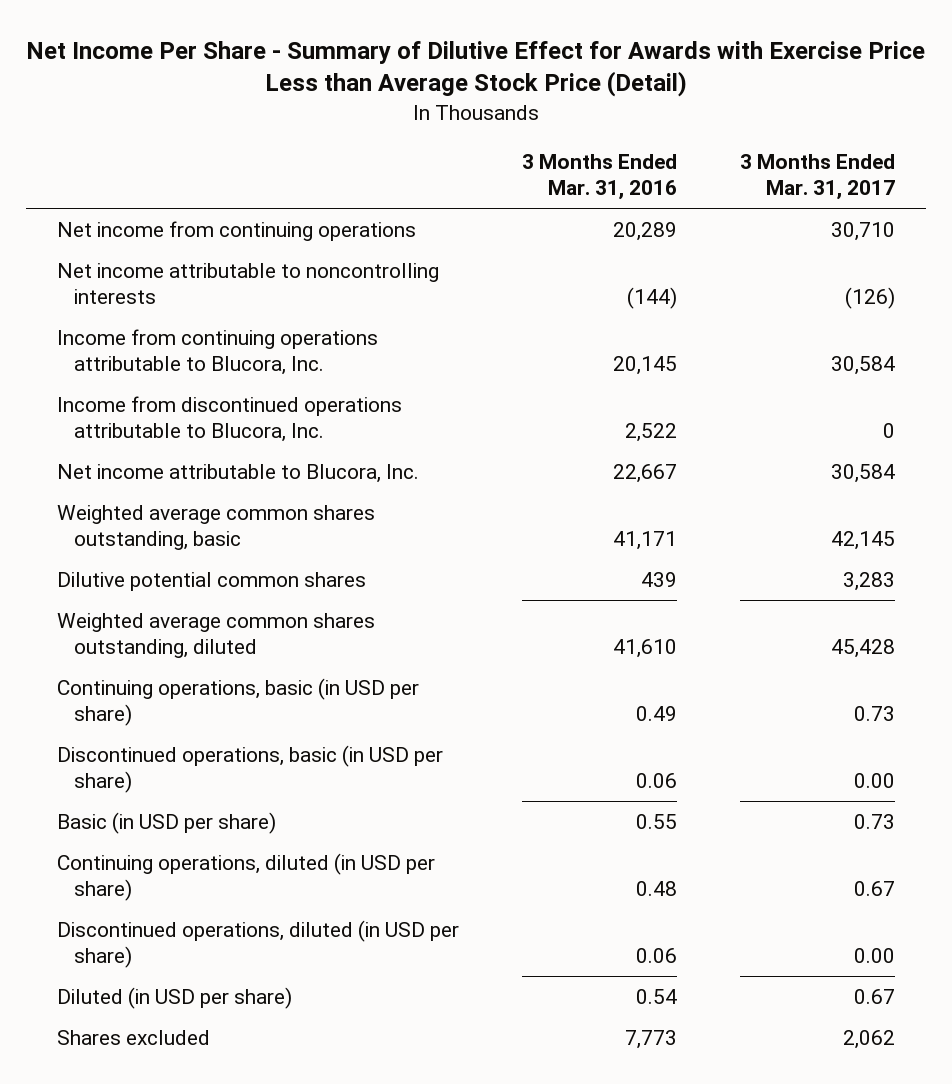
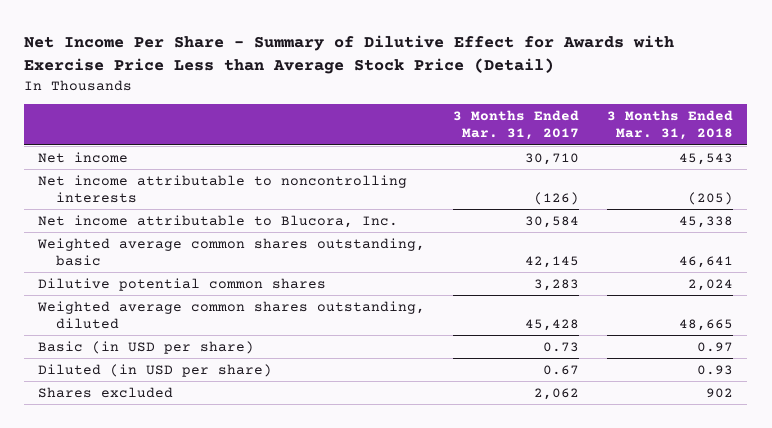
- | 3 Months Ended Mar. 31, 2016 | 3 Months Ended Mar. 31, 2017
+ | 3 Months Ended Mar. 31, 2017 | 3 Months Ended Mar. 31, 2018
- Net income from continuing operations | 20,289 | 30,710
+ Net income | 30,710 | 45,543
- Income from continuing operations attributable to Blucora, Inc. | 20,145 | 30,584
- Income from discontinued operations attributable to Blucora, Inc. | 2,522 | 0
- Continuing operations, basic (in USD per share) | 0.49 | 0.73
- Discontinued operations, basic (in USD per share) | 0.06 | 0.00
- Continuing operations, diluted (in USD per share) | 0.48 | 0.67
- Discontinued operations, diluted (in USD per share) | 0.06 | 0.00

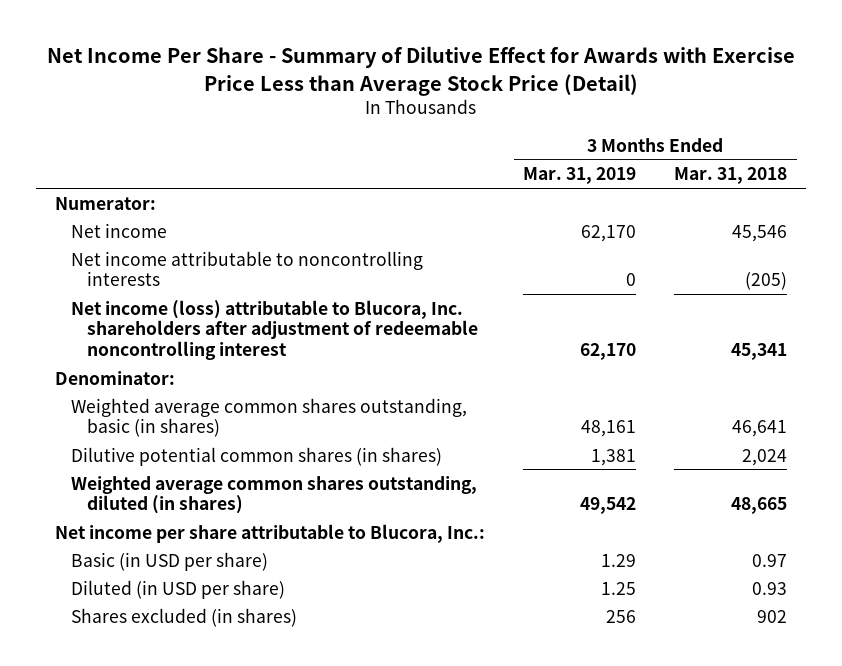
- | 3 Months Ended Mar. 31, 2017 | 3 Months Ended Mar. 31, 2018
+ | 3 Months Ended Mar. 31, 2019 | 3 Months Ended Mar. 31, 2018
- Net income | 30,710 | 45,543
+ Numerator:
+ Net income | 62,170 | 45,546
- Net income attributable to Blucora, Inc. | 30,584 | 45,338
- Weighted average common shares outstanding, basic | 42,145 | 46,641
- Dilutive potential common shares | 3,283 | 2,024
- Weighted average common shares outstanding, diluted | 45,428 | 48,665
+ Net income (loss) attributable to Blucora, Inc. shareholders after adjustment of redeemable noncontrolling interest | 62,170 | 45,341
+ Denominator:
+ Weighted average common shares outstanding, basic (in shares) | 48,161 | 46,641
+ Dilutive potential common shares (in shares) | 1,381 | 2,024
+ Weighted average common shares outstanding, diluted (in shares) | 49,542 | 48,665
+ Net income per share attributable to Blucora, Inc.:
- Shares excluded | 2,062 | 902
+ Shares excluded (in shares) | 256 | 902

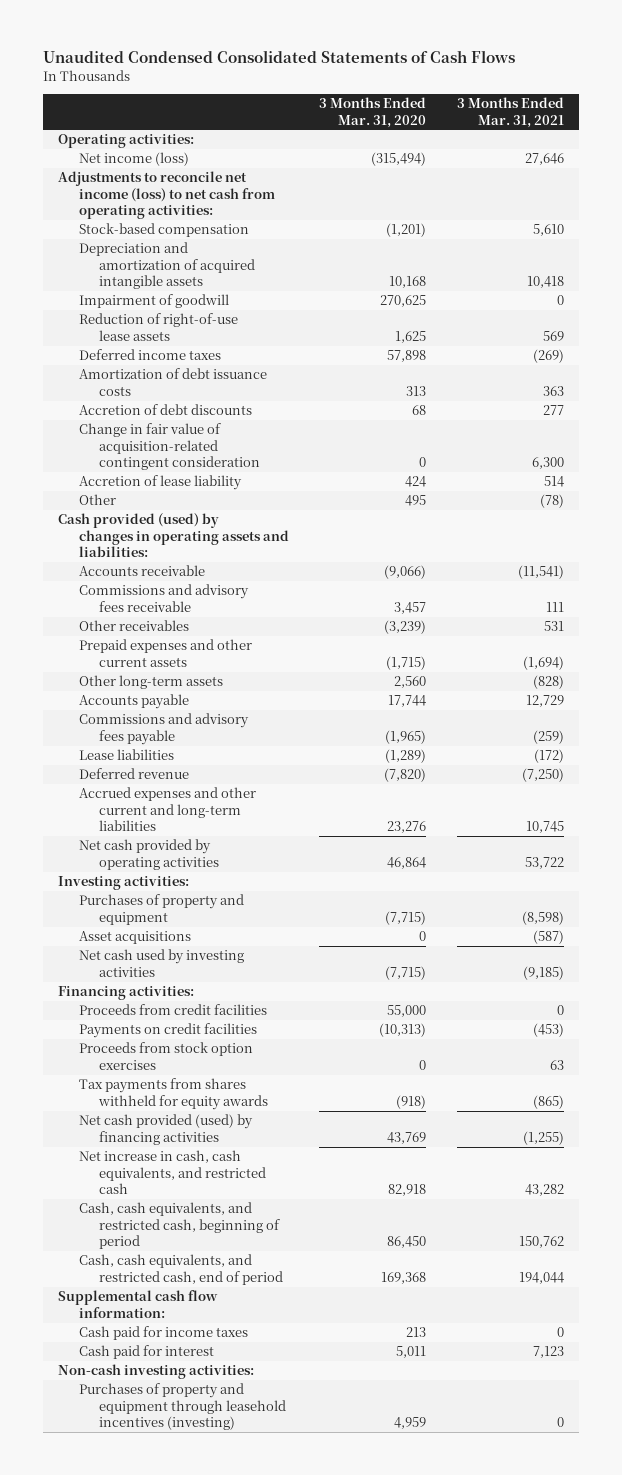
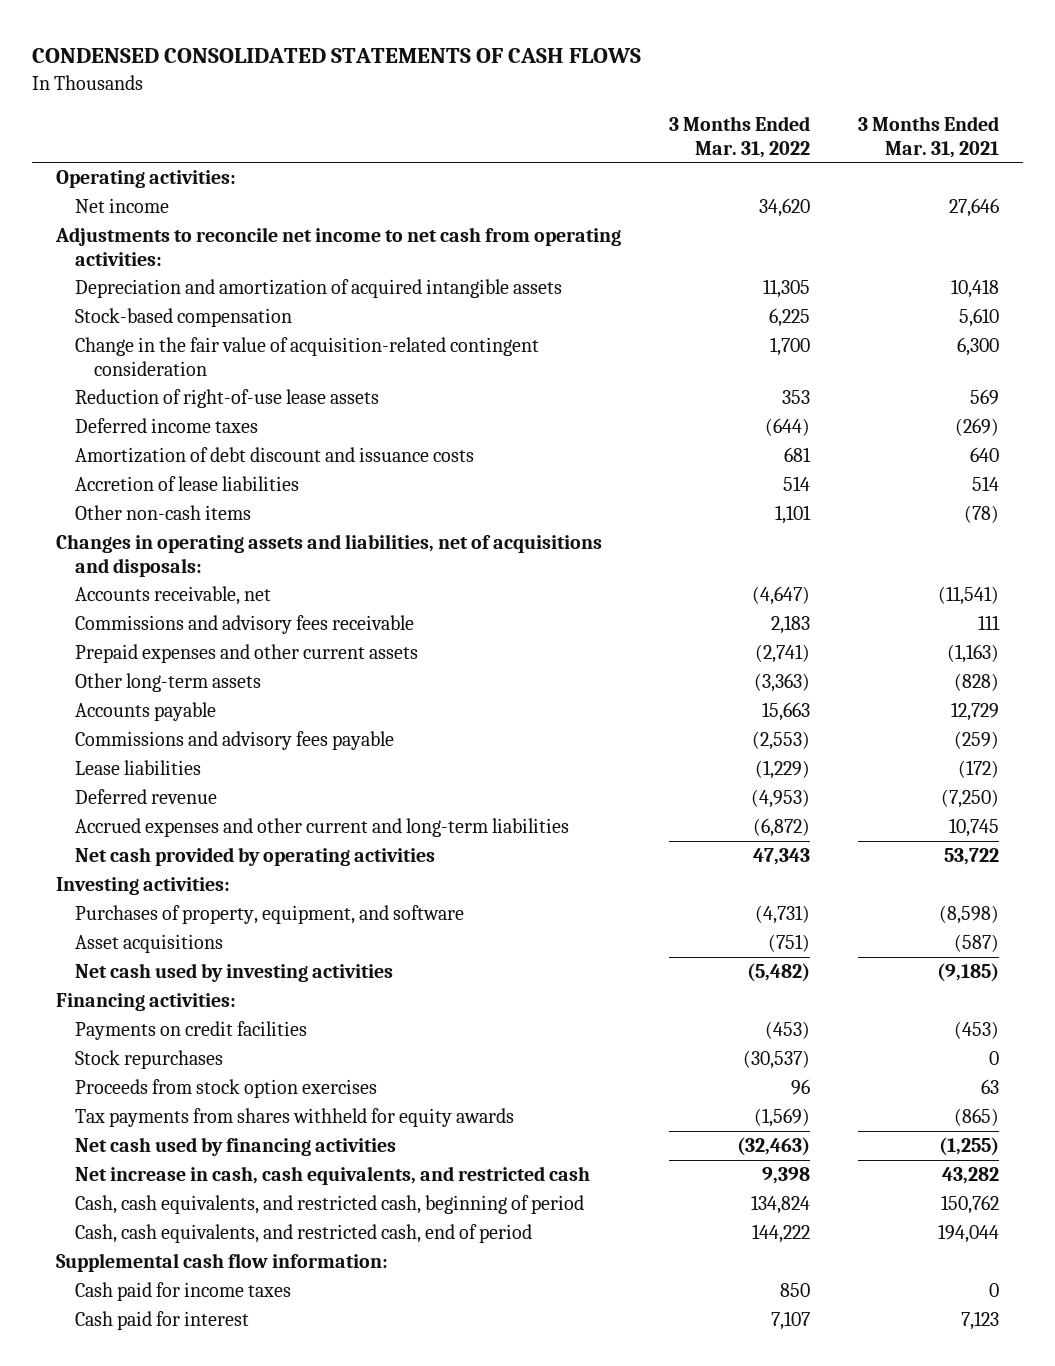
- Unaudited Condensed Consolidated Statements of Cash Flows
+ CONDENSED CONSOLIDATED STATEMENTS OF CASH FLOWS
- | 3 Months Ended Mar. 31, 2020 | 3 Months Ended Mar. 31, 2021
+ | 3 Months Ended Mar. 31, 2022 | 3 Months Ended Mar. 31, 2021
- Net income (loss) | (315,494) | 27,646
- Adjustments to reconcile net income (loss) to net cash from operating activities:
+ Net income | 34,620 | 27,646
+ Adjustments to reconcile net income to net cash from operating activities:
- Impairment of goodwill | 270,625 | 0
moved down: Stock-based compensation | 6,225 | 5,610
+ Change in the fair value of acquisition-related contingent consideration | 1,700 | 6,300
- Amortization of debt issuance costs | 313 | 363
- Accretion of debt discounts | 68 | 277
- Change in fair value of acquisition-related contingent consideration | 0 | 6,300
- Accretion of lease liability | 424 | 514
- Other | 495 | (78)
- Cash provided (used) by changes in operating assets and liabilities:
- Accounts receivable | (9,066) | (11,541)
+ Amortization of debt discount and issuance costs | 681 | 640
+ Accretion of lease liabilities | 514 | 514
+ Other non-cash items | 1,101 | (78)
+ Changes in operating assets and liabilities, net of acquisitions and disposals:
+ Accounts receivable, net | (4,647) | (11,541)
- Other receivables | (3,239) | 531
- Prepaid expenses and other current assets | (1,715) | (1,694)
+ Prepaid expenses and other current assets | (2,741) | (1,163)
- Purchases of property and equipment | (7,715) | (8,598)
+ Purchases of property, equipment, and software | (4,731) | (8,598)
- Proceeds from credit facilities | 55,000 | 0
+ Stock repurchases | (30,537) | 0
- Net cash provided (used) by financing activities | 43,769 | (1,255)
+ Net cash used by financing activities | (32,463) | (1,255)
- Non-cash investing activities:
- Purchases of property and equipment through leasehold incentives (investing) | 4,959 | 0

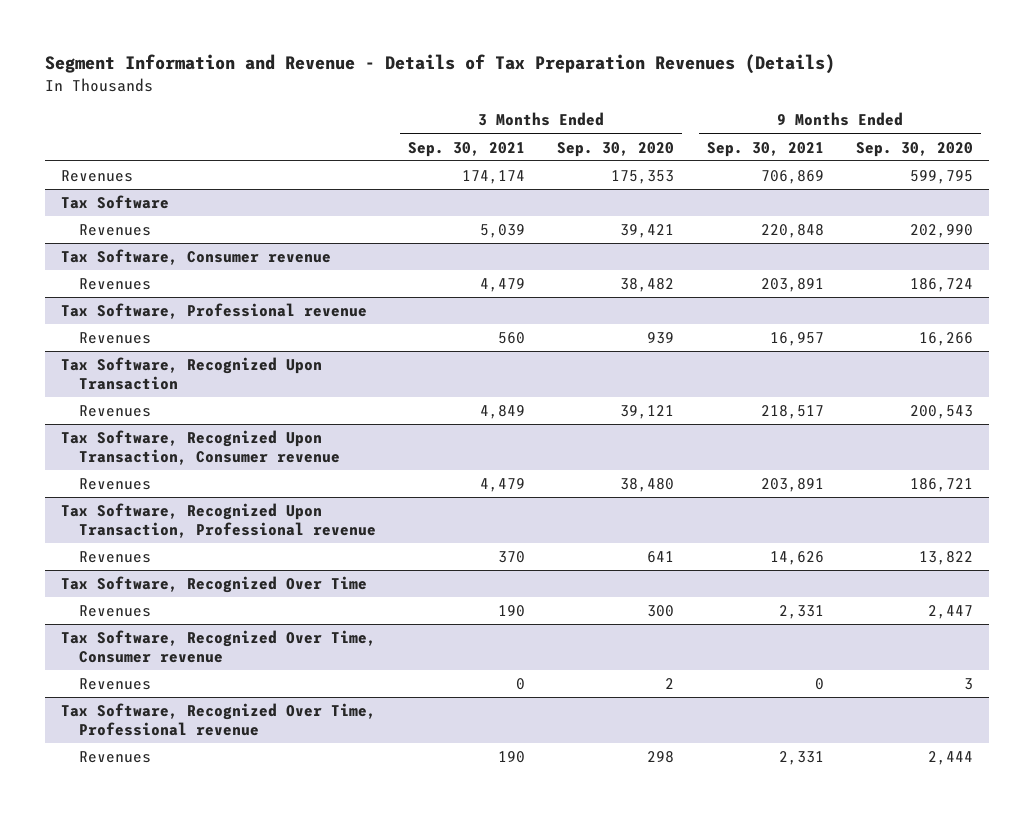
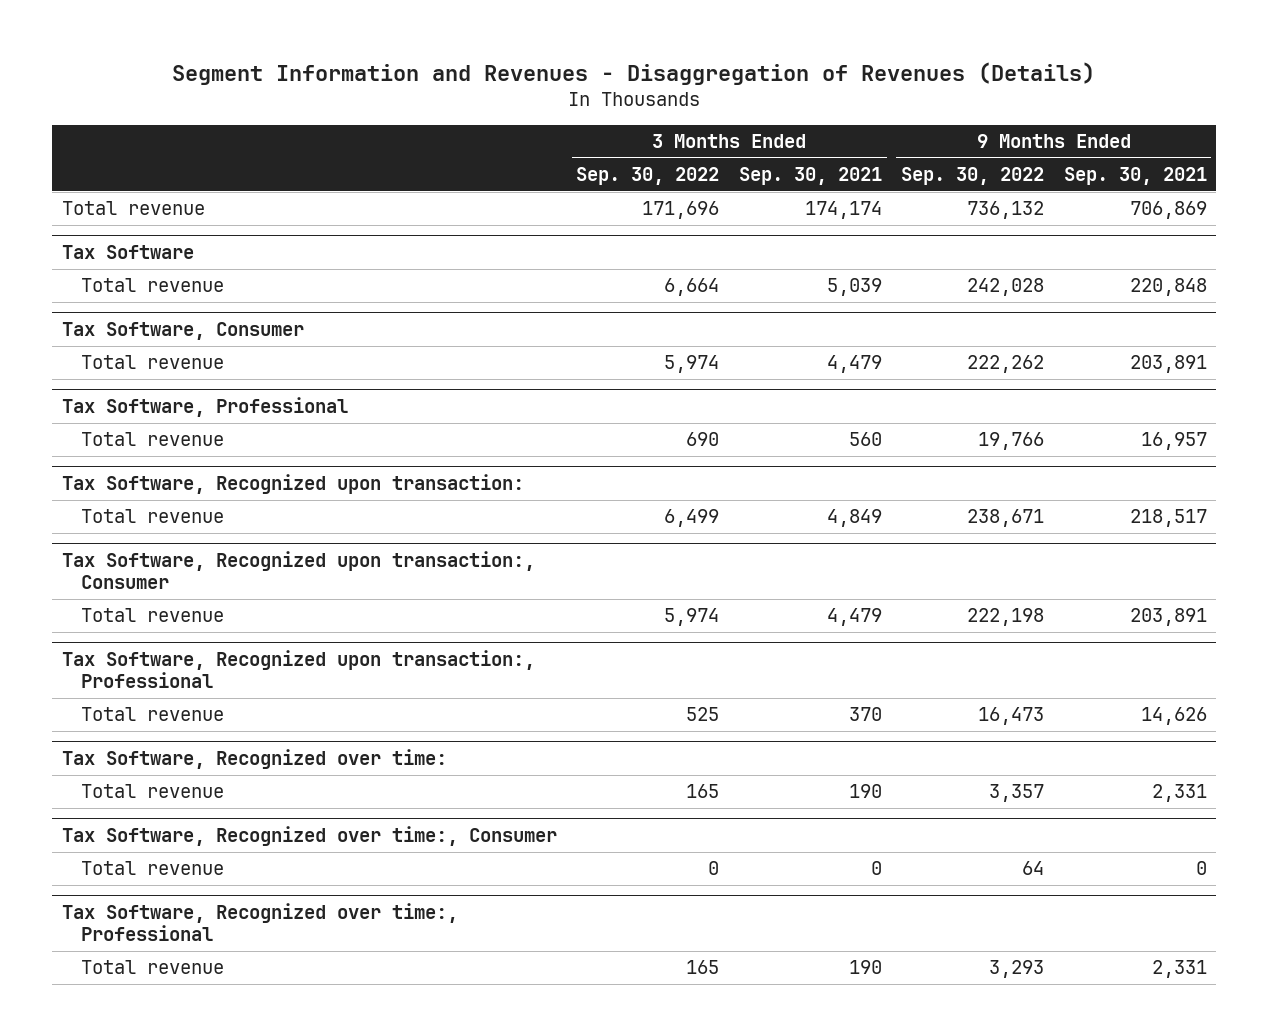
- Segment Information and Revenue - Details of Tax Preparation Revenues (Details)
+ Segment Information and Revenues - Disaggregation of Revenues (Details)
- | 3 Months Ended Sep. 30, 2021 | 3 Months Ended Sep. 30, 2020 | 9 Months Ended Sep. 30, 2021 | 9 Months Ended Sep. 30, 2020
+ | 3 Months Ended Sep. 30, 2022 | 3 Months Ended Sep. 30, 2021 | 9 Months Ended Sep. 30, 2022 | 9 Months Ended Sep. 30, 2021
- Revenues | 174,174 | 175,353 | 706,869 | 599,795
+ Total revenue | 171,696 | 174,174 | 736,132 | 706,869
@ Tax Software
- Revenues | 5,039 | 39,421 | 220,848 | 202,990
- Tax Software, Consumer revenue
- Revenues | 4,479 | 38,482 | 203,891 | 186,724
- Tax Software, Professional revenue
- Revenues | 560 | 939 | 16,957 | 16,266
- Tax Software, Recognized Upon Transaction
- Revenues | 4,849 | 39,121 | 218,517 | 200,543
- Tax Software, Recognized Upon Transaction, Consumer revenue
- Revenues | 4,479 | 38,480 | 203,891 | 186,721
- Tax Software, Recognized Upon Transaction, Professional revenue
- Revenues | 370 | 641 | 14,626 | 13,822
- Tax Software, Recognized Over Time
- Revenues | 190 | 300 | 2,331 | 2,447
- Tax Software, Recognized Over Time, Consumer revenue
- Revenues | 0 | 2 | 0 | 3
- Tax Software, Recognized Over Time, Professional revenue
- Revenues | 190 | 298 | 2,331 | 2,444
@ Tax Software
+ Total revenue | 6,664 | 5,039 | 242,028 | 220,848
+ Tax Software, Consumer
+ Total revenue | 5,974 | 4,479 | 222,262 | 203,891
+ Tax Software, Professional
+ Total revenue | 690 | 560 | 19,766 | 16,957
+ Tax Software, Recognized upon transaction:
+ Total revenue | 6,499 | 4,849 | 238,671 | 218,517
+ Tax Software, Recognized upon transaction:, Consumer
+ Total revenue | 5,974 | 4,479 | 222,198 | 203,891
+ Tax Software, Recognized upon transaction:, Professional
+ Total revenue | 525 | 370 | 16,473 | 14,626
+ Tax Software, Recognized over time:
+ Total revenue | 165 | 190 | 3,357 | 2,331
+ Tax Software, Recognized over time:, Consumer
+ Total revenue | 0 | 0 | 64 | 0
+ Tax Software, Recognized over time:, Professional
+ Total revenue | 165 | 190 | 3,293 | 2,331

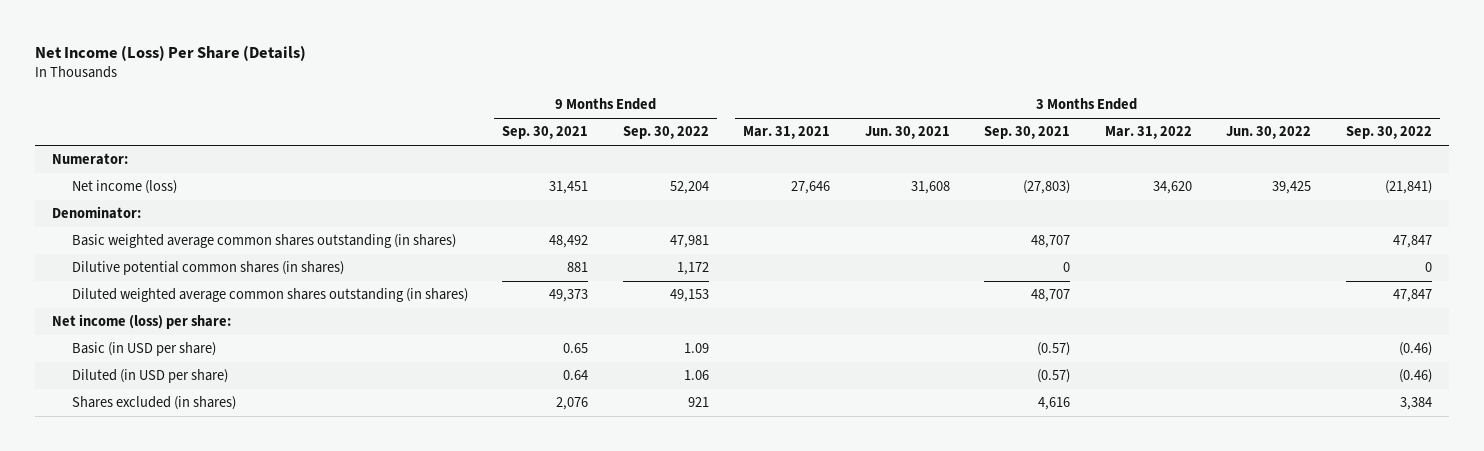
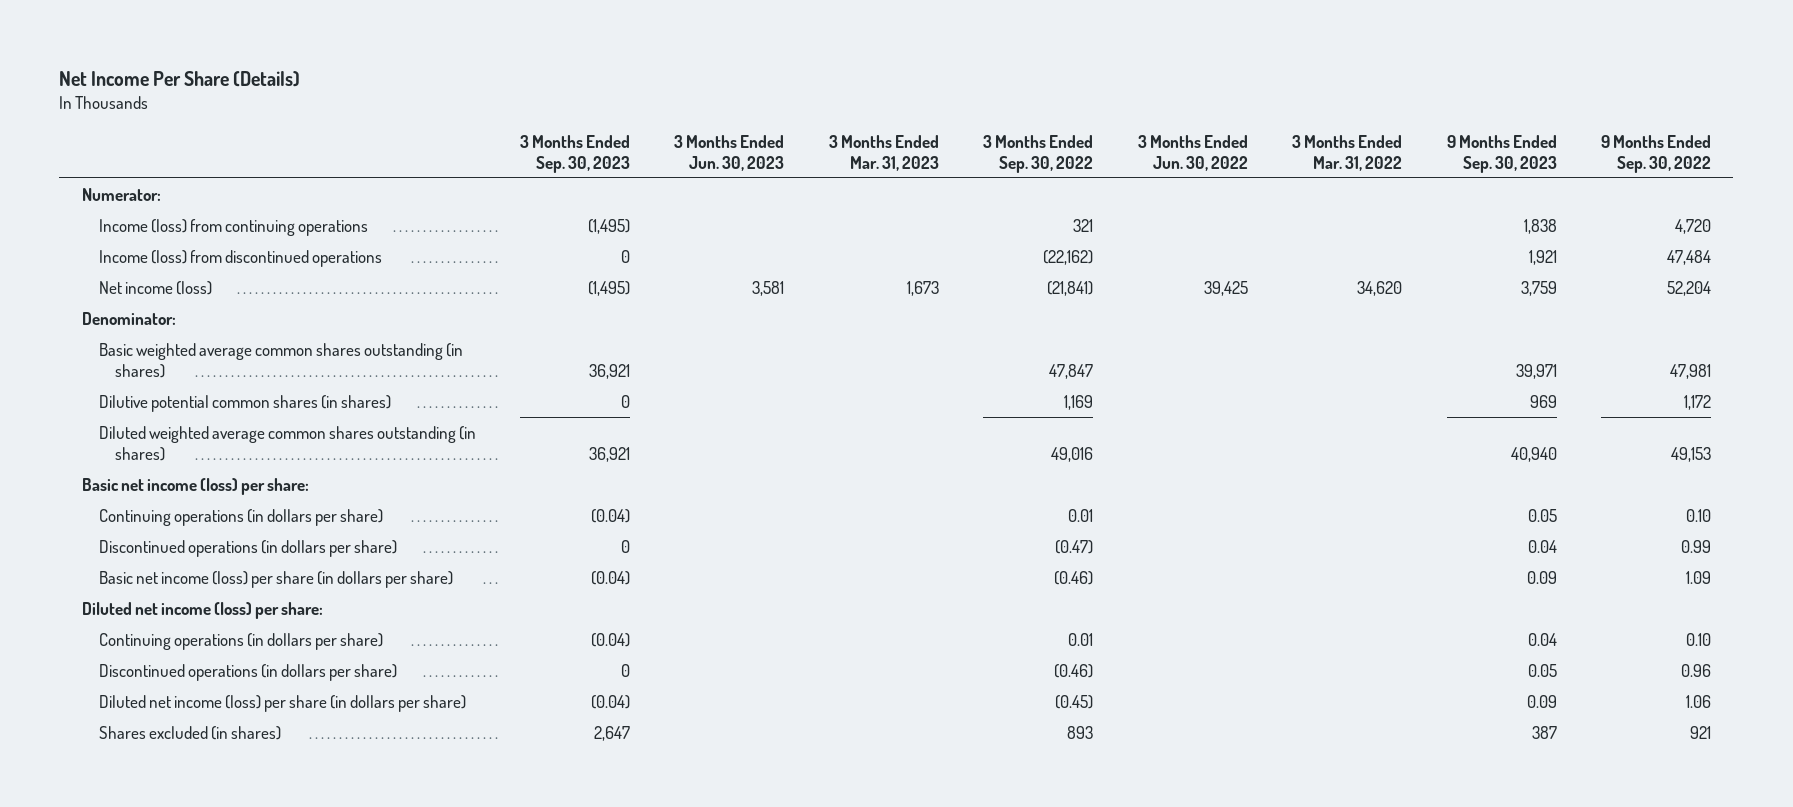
- Net Income (Loss) Per Share (Details)
+ Net Income Per Share (Details)
- | 9 Months Ended Sep. 30, 2021 | 9 Months Ended Sep. 30, 2022 | 3 Months Ended Mar. 31, 2021 | 3 Months Ended Jun. 30, 2021 | 3 Months Ended Sep. 30, 2021 | 3 Months Ended Mar. 31, 2022 | 3 Months Ended Jun. 30, 2022 | 3 Months Ended Sep. 30, 2022
+ | 3 Months Ended Sep. 30, 2023 | 3 Months Ended Jun. 30, 2023 | 3 Months Ended Mar. 31, 2023 | 3 Months Ended Sep. 30, 2022 | 3 Months Ended Jun. 30, 2022 | 3 Months Ended Mar. 31, 2022 | 9 Months Ended Sep. 30, 2023 | 9 Months Ended Sep. 30, 2022
+ Income (loss) from continuing operations | (1,495) | | | 321 | | | 1,838 | 4,720
+ Income (loss) from discontinued operations | 0 | | | (22,162) | | | 1,921 | 47,484
- Dilutive potential common shares (in shares) | 881 | 1,172 | | | 0 | | | 0
- Diluted weighted average common shares outstanding (in shares) | 49,373 | 49,153 | | | 48,707 | | | 47,847
- Net income (loss) per share:
- Basic (in USD per share) | 0.65 | 1.09 | | | (0.57) | | | (0.46)
- Diluted (in USD per share) | 0.64 | 1.06 | | | (0.57) | | | (0.46)
- Shares excluded (in shares) | 2,076 | 921 | | | 4,616 | | | 3,384
+ Dilutive potential common shares (in shares) | 0 | | | 1,169 | | | 969 | 1,172
+ Diluted weighted average common shares outstanding (in shares) | 36,921 | | | 49,016 | | | 40,940 | 49,153
+ Basic net income (loss) per share:
+ Continuing operations (in dollars per share) | (0.04) | | | 0.01 | | | 0.05 | 0.10
+ Discontinued operations (in dollars per share) | 0 | | | (0.47) | | | 0.04 | 0.99
+ Basic net income (loss) per share (in dollars per share) | (0.04) | | | (0.46) | | | 0.09 | 1.09
+ Diluted net income (loss) per share:
+ Continuing operations (in dollars per share) | (0.04) | | | 0.01 | | | 0.04 | 0.10
+ Discontinued operations (in dollars per share) | 0 | | | (0.46) | | | 0.05 | 0.96
+ Diluted net income (loss) per share (in dollars per share) | (0.04) | | | (0.45) | | | 0.09 | 1.06
+ Shares excluded (in shares) | 2,647 | | | 893 | | | 387 | 921

